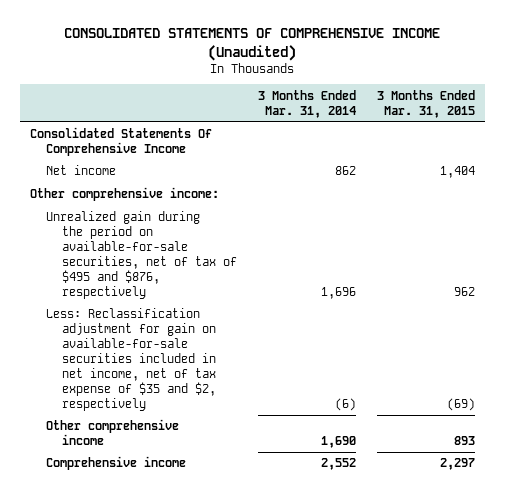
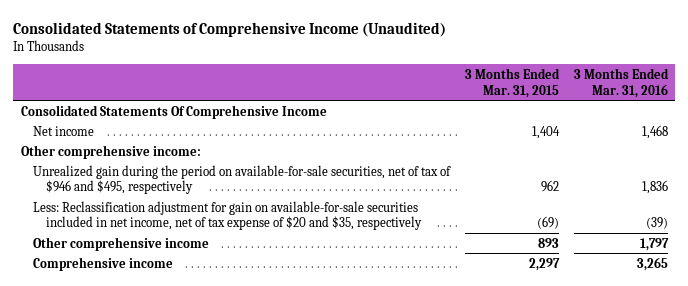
- CONSOLIDATED STATEMENTS OF COMPREHENSIVE INCOME (Unaudited)
+ Consolidated Statements of Comprehensive Income (Unaudited)
- | 3 Months Ended Mar. 31, 2014 | 3 Months Ended Mar. 31, 2015
+ | 3 Months Ended Mar. 31, 2015 | 3 Months Ended Mar. 31, 2016
- Unrealized gain during the period on available-for-sale securities, net of tax of $495 and $876, respectively | 1,696 | 962
- Less: Reclassification adjustment for gain on available-for-sale securities included in net income, net of tax expense of $35 and $2, respectively | (6) | (69)
+ Unrealized gain during the period on available-for-sale securities, net of tax of $946 and $495, respectively | 962 | 1,836
+ Less: Reclassification adjustment for gain on available-for-sale securities included in net income, net of tax expense of $20 and $35, respectively | (69) | (39)

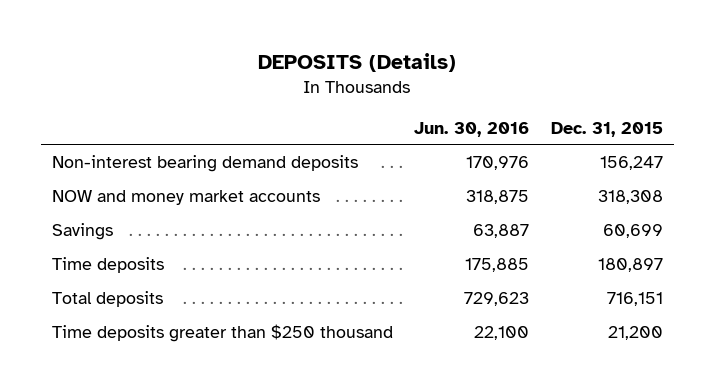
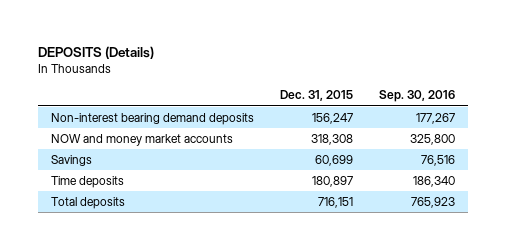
- | Jun. 30, 2016 | Dec. 31, 2015
+ | Dec. 31, 2015 | Sep. 30, 2016
- Time deposits greater than $250 thousand | 22,100 | 21,200

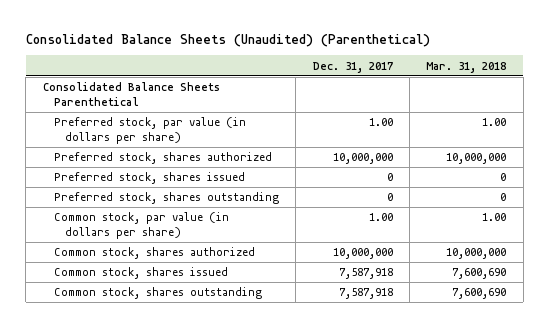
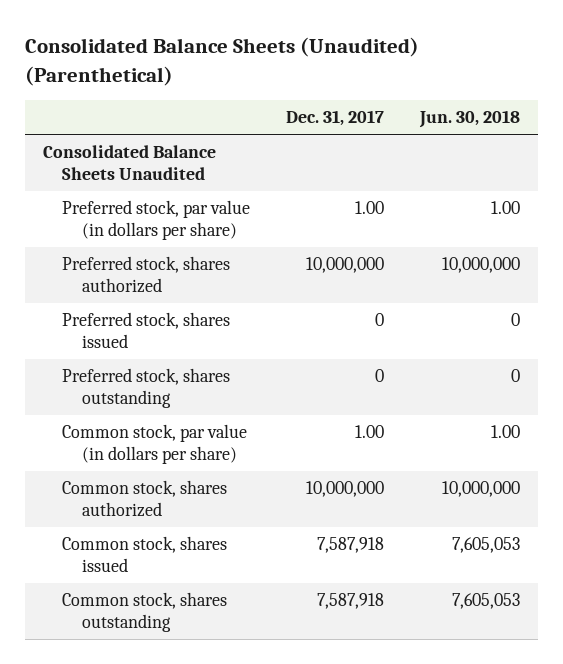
- | Dec. 31, 2017 | Mar. 31, 2018
+ | Dec. 31, 2017 | Jun. 30, 2018
- Consolidated Balance Sheets Parenthetical
+ Consolidated Balance Sheets Unaudited

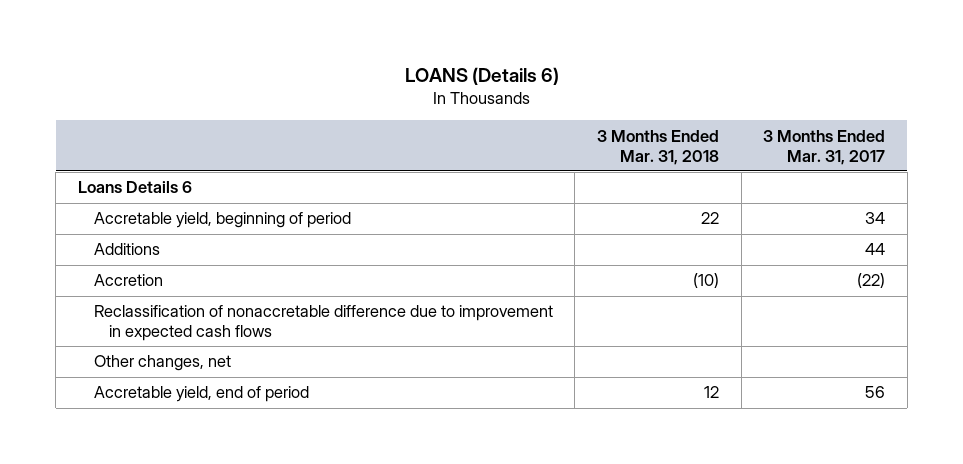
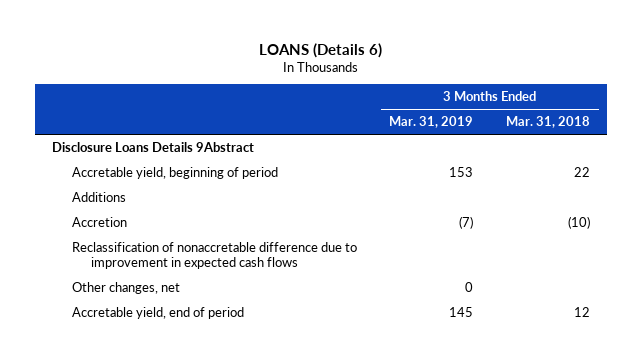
- | 3 Months Ended Mar. 31, 2018 | 3 Months Ended Mar. 31, 2017
+ | 3 Months Ended Mar. 31, 2019 | 3 Months Ended Mar. 31, 2018
- Loans Details 6
+ Disclosure Loans Details 9Abstract

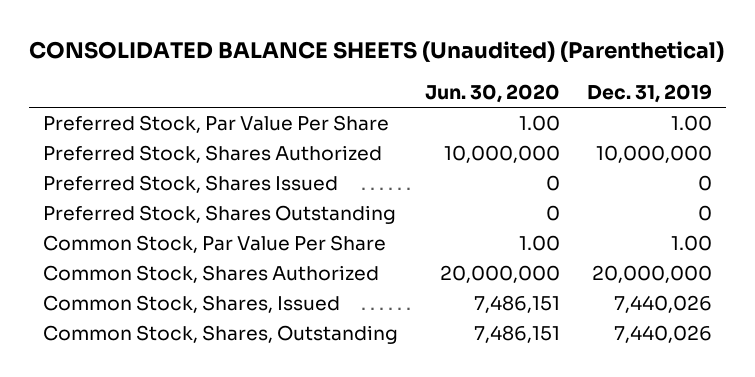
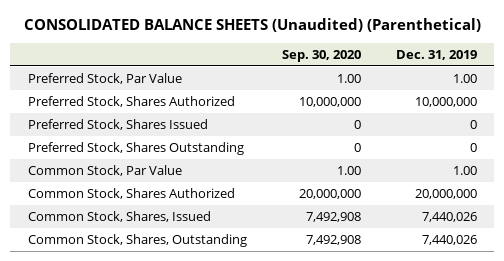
- | Jun. 30, 2020 | Dec. 31, 2019
+ | Sep. 30, 2020 | Dec. 31, 2019
- Preferred Stock, Par Value Per Share | 1.00 | 1.00
+ Preferred Stock, Par Value | 1.00 | 1.00
- Common Stock, Par Value Per Share | 1.00 | 1.00
+ Common Stock, Par Value | 1.00 | 1.00

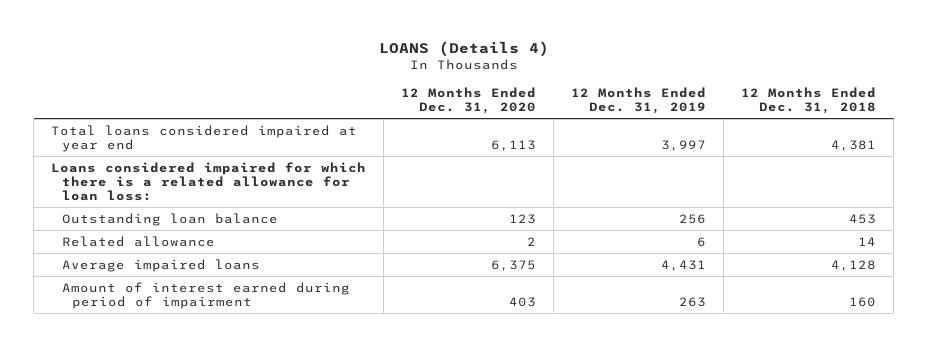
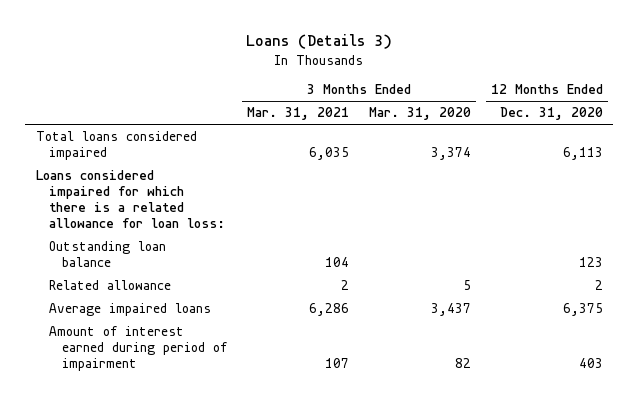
- LOANS (Details 4)
+ Loans (Details 3)
- | 12 Months Ended Dec. 31, 2020 | 12 Months Ended Dec. 31, 2019 | 12 Months Ended Dec. 31, 2018
+ | 3 Months Ended Mar. 31, 2021 | 3 Months Ended Mar. 31, 2020 | 12 Months Ended Dec. 31, 2020
- Total loans considered impaired at year end | 6,113 | 3,997 | 4,381
+ Total loans considered impaired | 6,035 | 3,374 | 6,113

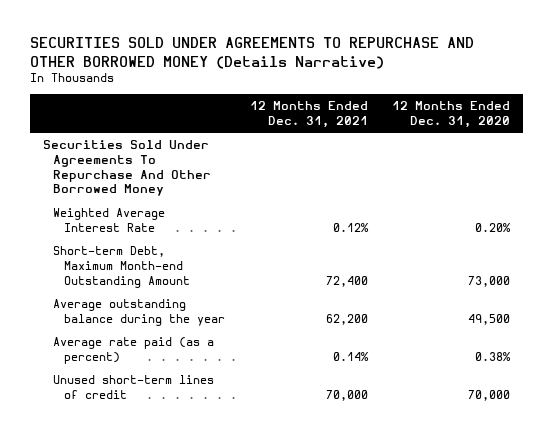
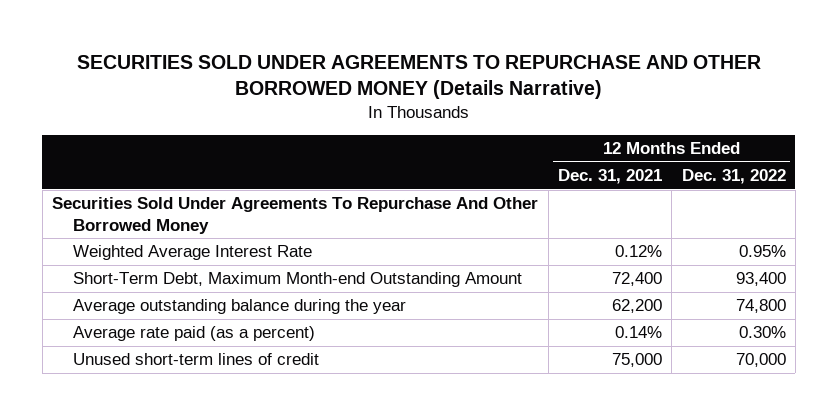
- | 12 Months Ended Dec. 31, 2021 | 12 Months Ended Dec. 31, 2020
+ | 12 Months Ended Dec. 31, 2021 | 12 Months Ended Dec. 31, 2022
- Short-term Debt, Maximum Month-end Outstanding Amount | 72,400 | 73,000
+ Short-Term Debt, Maximum Month-end Outstanding Amount | 72,400 | 93,400
- Unused short-term lines of credit | 70,000 | 70,000
+ Unused short-term lines of credit | 75,000 | 70,000

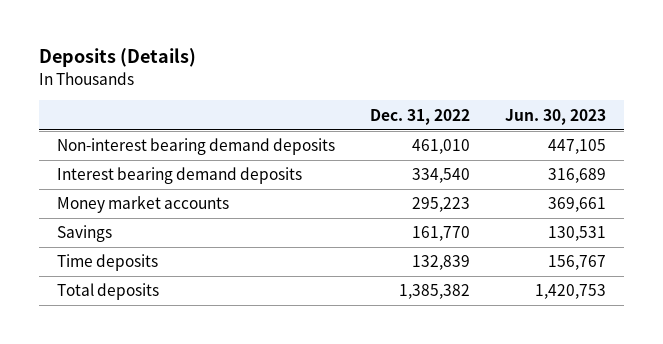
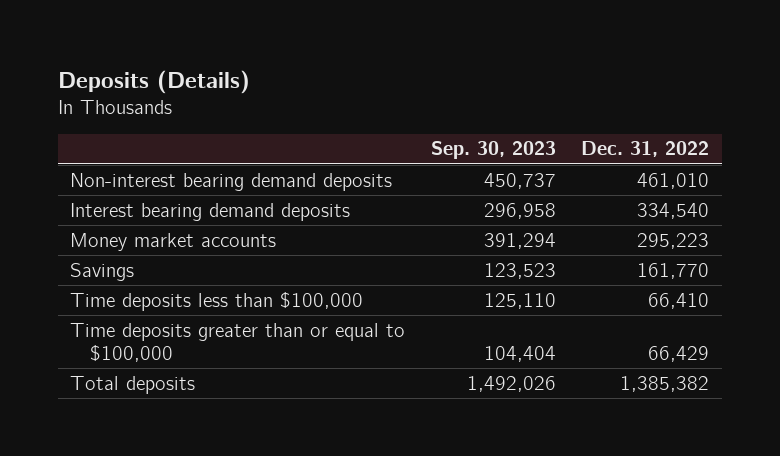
- | Dec. 31, 2022 | Jun. 30, 2023
+ | Sep. 30, 2023 | Dec. 31, 2022
- Time deposits | 132,839 | 156,767
+ Time deposits less than $100,000 | 125,110 | 66,410
+ Time deposits greater than or equal to $100,000 | 104,404 | 66,429

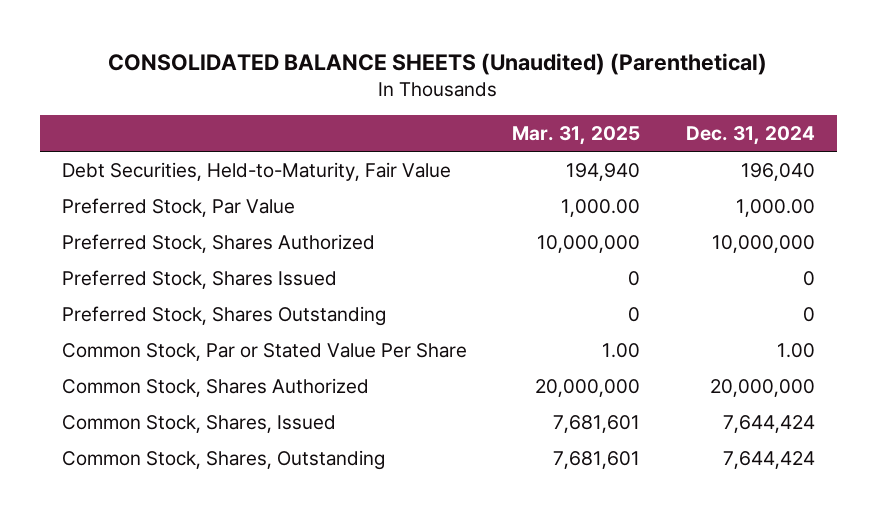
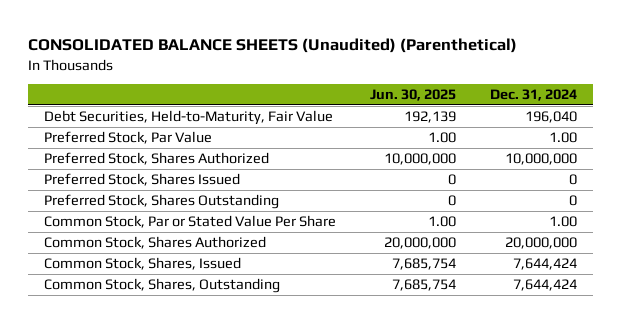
- | Mar. 31, 2025 | Dec. 31, 2024
+ | Jun. 30, 2025 | Dec. 31, 2024
- Preferred Stock, Par Value | 1,000.00 | 1,000.00
+ Preferred Stock, Par Value | 1.00 | 1.00

